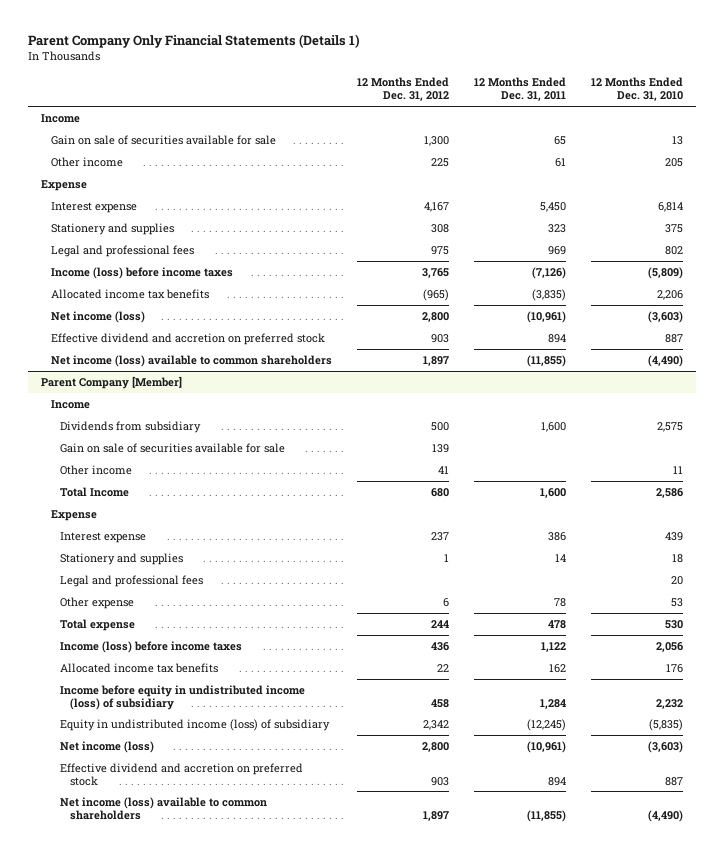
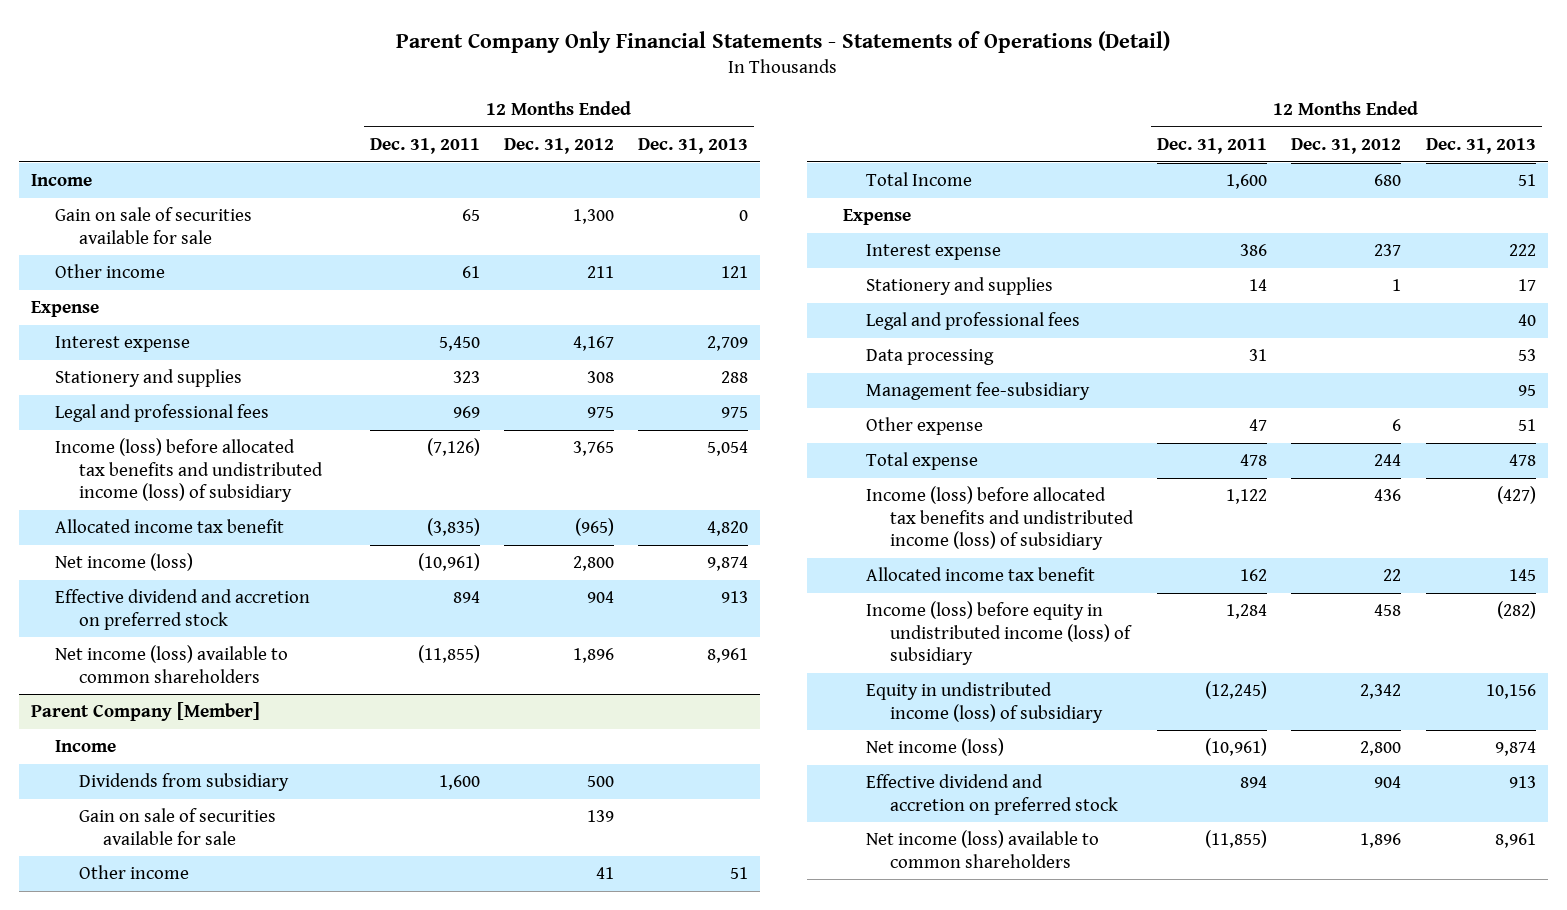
- Parent Company Only Financial Statements (Details 1)
+ Parent Company Only Financial Statements - Statements of Operations (Detail)
- | 12 Months Ended Dec. 31, 2012 | 12 Months Ended Dec. 31, 2011 | 12 Months Ended Dec. 31, 2010
+ | 12 Months Ended Dec. 31, 2011 | 12 Months Ended Dec. 31, 2012 | 12 Months Ended Dec. 31, 2013
- Other income | 225 | 61 | 205
+ Other income | 61 | 211 | 121
- Income (loss) before income taxes | 3,765 | (7,126) | (5,809)
- Allocated income tax benefits | (965) | (3,835) | 2,206
+ Income (loss) before allocated tax benefits and undistributed income (loss) of subsidiary | (7,126) | 3,765 | 5,054
+ Allocated income tax benefit | (3,835) | (965) | 4,820
- Effective dividend and accretion on preferred stock | 903 | 894 | 887
- Net income (loss) available to common shareholders | 1,897 | (11,855) | (4,490)
+ Effective dividend and accretion on preferred stock | 894 | 904 | 913
+ Net income (loss) available to common shareholders | (11,855) | 1,896 | 8,961
@ Parent Company [Member]
- Other expense | 6 | 78 | 53
+ Data processing | 31 | | 53
+ Management fee-subsidiary | | | 95
+ Other expense | 47 | 6 | 51
- Income (loss) before income taxes | 436 | 1,122 | 2,056
- Allocated income tax benefits | 22 | 162 | 176
- Income before equity in undistributed income (loss) of subsidiary | 458 | 1,284 | 2,232
+ Income (loss) before allocated tax benefits and undistributed income (loss) of subsidiary | 1,122 | 436 | (427)
+ Allocated income tax benefit | 162 | 22 | 145
+ Income (loss) before equity in undistributed income (loss) of subsidiary | 1,284 | 458 | (282)
- Effective dividend and accretion on preferred stock | 903 | 894 | 887
- Net income (loss) available to common shareholders | 1,897 | (11,855) | (4,490)
+ Effective dividend and accretion on preferred stock | 894 | 904 | 913
+ Net income (loss) available to common shareholders | (11,855) | 1,896 | 8,961

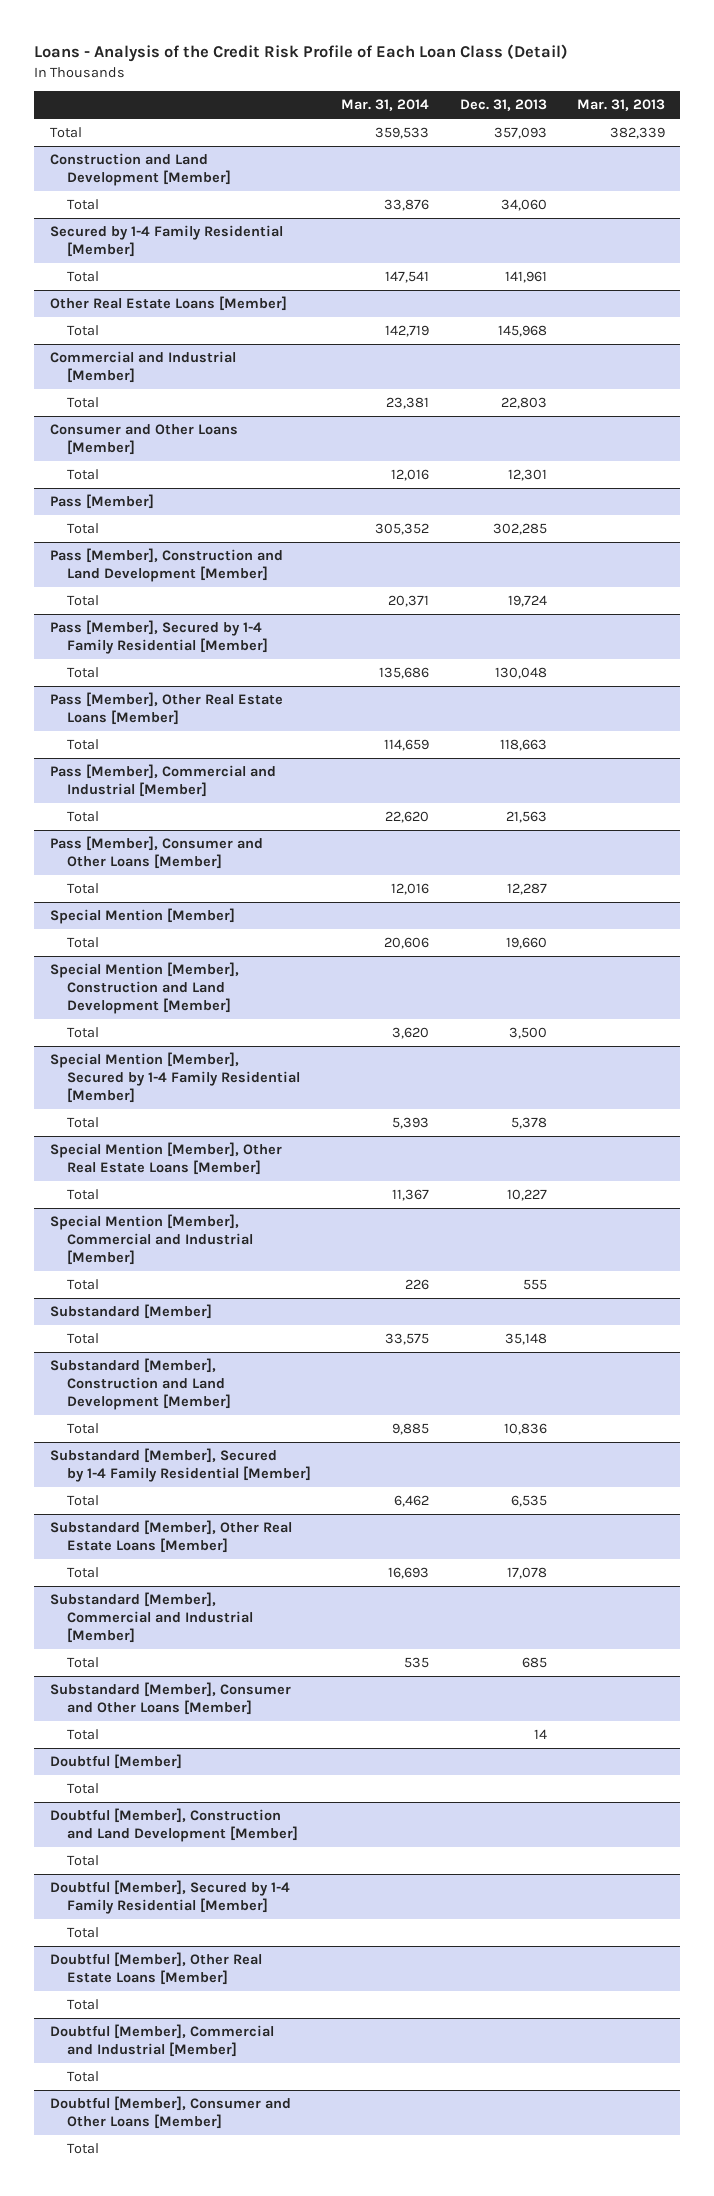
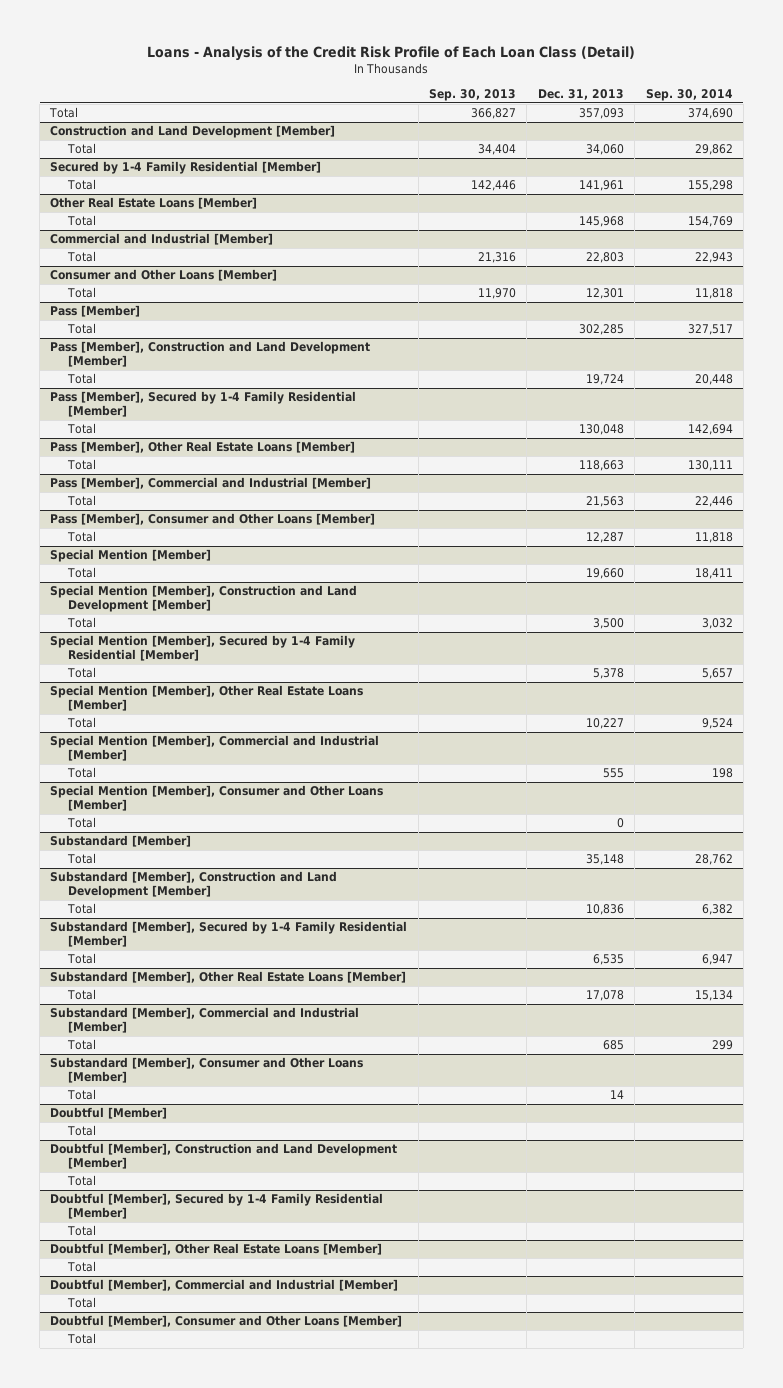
- | Mar. 31, 2014 | Dec. 31, 2013 | Mar. 31, 2013
+ | Sep. 30, 2013 | Dec. 31, 2013 | Sep. 30, 2014
+ Special Mention [Member], Consumer and Other Loans [Member]
+ Total | | 0 |

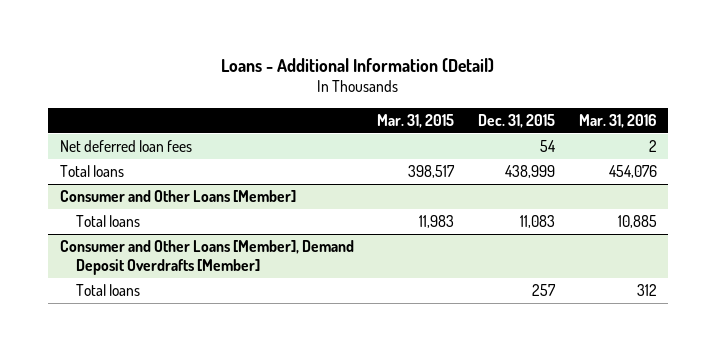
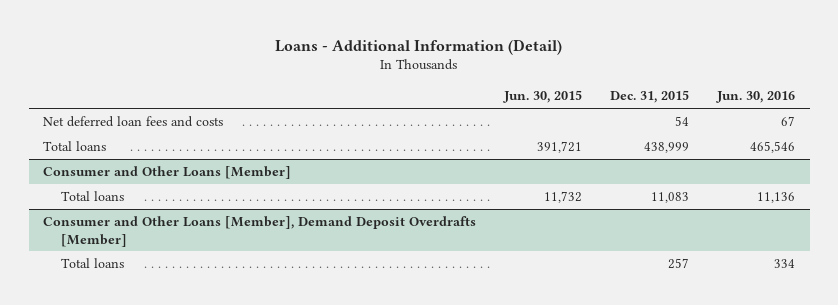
- | Mar. 31, 2015 | Dec. 31, 2015 | Mar. 31, 2016
+ | Jun. 30, 2015 | Dec. 31, 2015 | Jun. 30, 2016
- Net deferred loan fees | | 54 | 2
+ Net deferred loan fees and costs | | 54 | 67

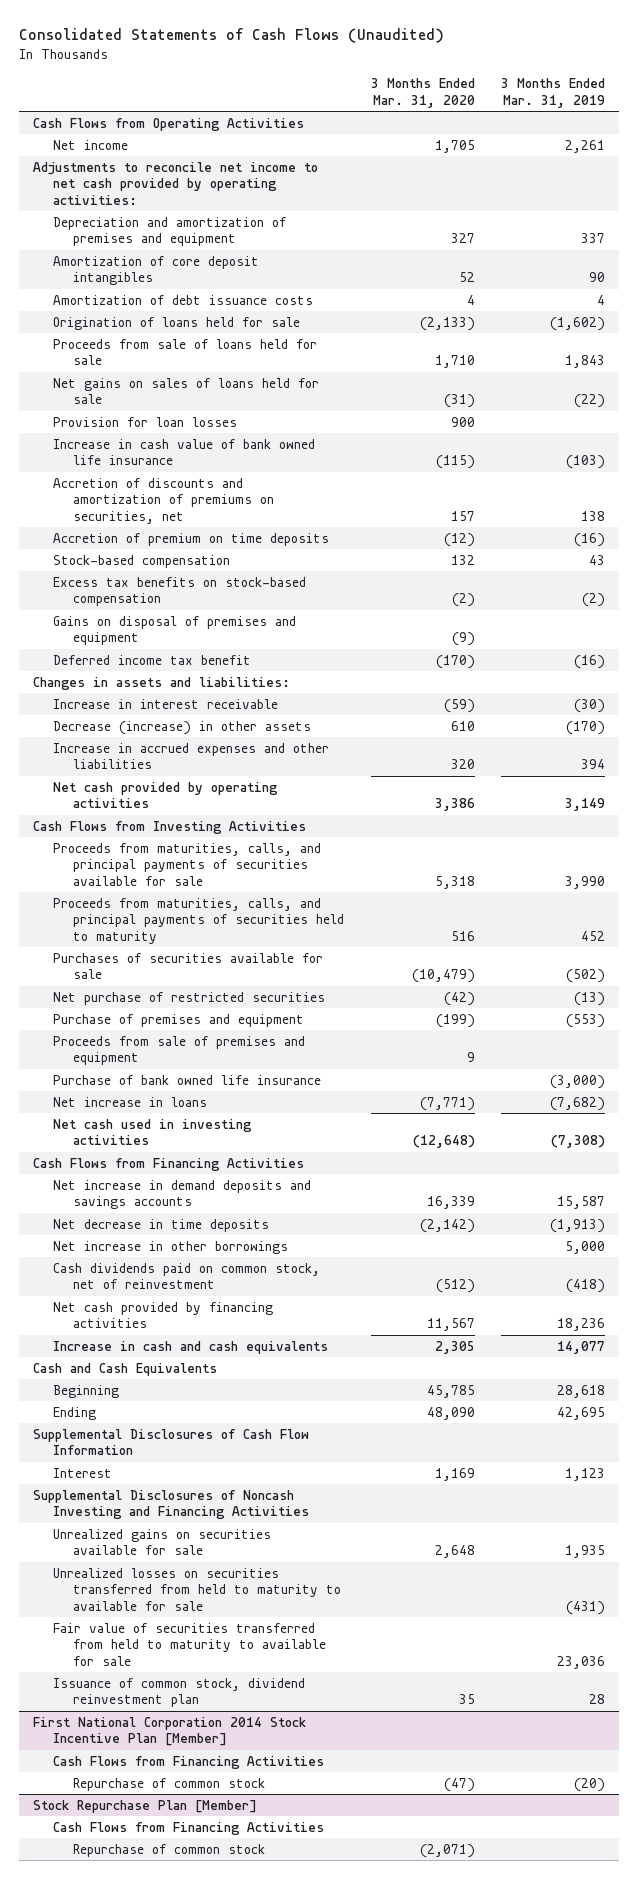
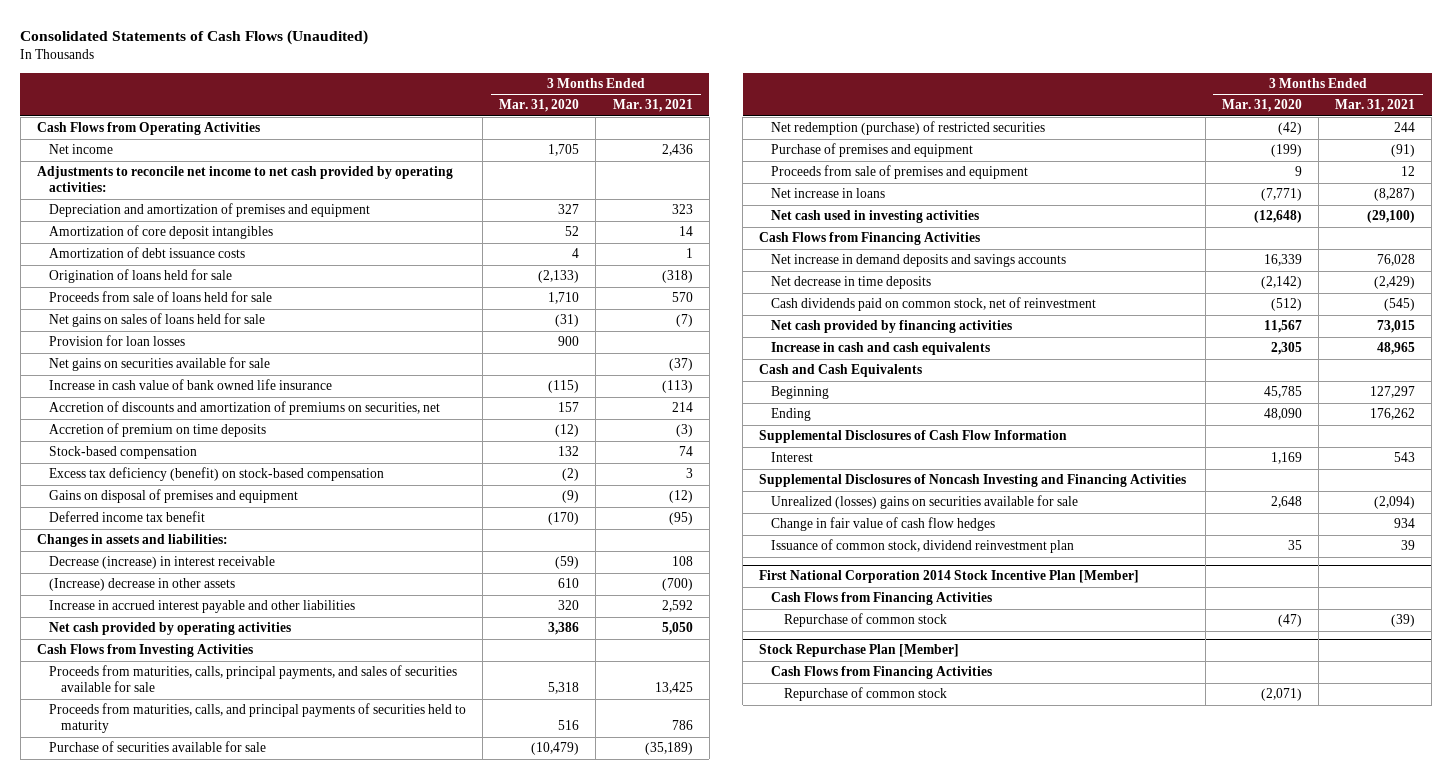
- | 3 Months Ended Mar. 31, 2020 | 3 Months Ended Mar. 31, 2019
+ | 3 Months Ended Mar. 31, 2020 | 3 Months Ended Mar. 31, 2021
+ Net gains on securities available for sale | | (37)
- Excess tax benefits on stock-based compensation | (2) | (2)
+ Excess tax deficiency (benefit) on stock-based compensation | (2) | 3
- Increase in interest receivable | (59) | (30)
- Decrease (increase) in other assets | 610 | (170)
- Increase in accrued expenses and other liabilities | 320 | 394
+ Decrease (increase) in interest receivable | (59) | 108
+ (Increase) decrease in other assets | 610 | (700)
+ Increase in accrued interest payable and other liabilities | 320 | 2,592
- Proceeds from maturities, calls, and principal payments of securities available for sale | 5,318 | 3,990
+ Proceeds from maturities, calls, principal payments, and sales of securities available for sale | 5,318 | 13,425
- Purchases of securities available for sale | (10,479) | (502)
- Net purchase of restricted securities | (42) | (13)
+ Purchase of securities available for sale | (10,479) | (35,189)
+ Net redemption (purchase) of restricted securities | (42) | 244
- Purchase of bank owned life insurance | | (3,000)
- Net increase in other borrowings | | 5,000
- Unrealized gains on securities available for sale | 2,648 | 1,935
- Unrealized losses on securities transferred from held to maturity to available for sale | | (431)
- Fair value of securities transferred from held to maturity to available for sale | | 23,036
+ Unrealized (losses) gains on securities available for sale | 2,648 | (2,094)
+ Change in fair value of cash flow hedges | | 934

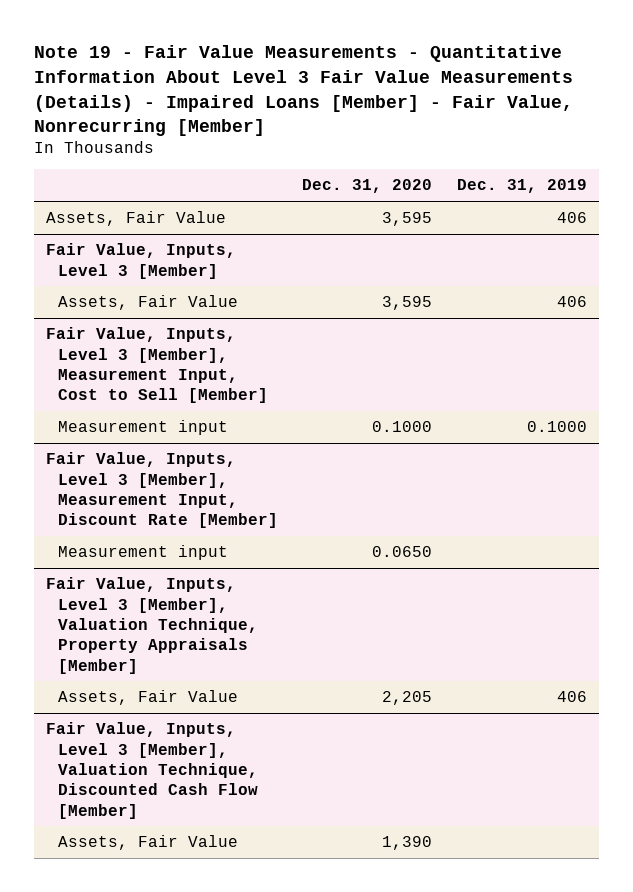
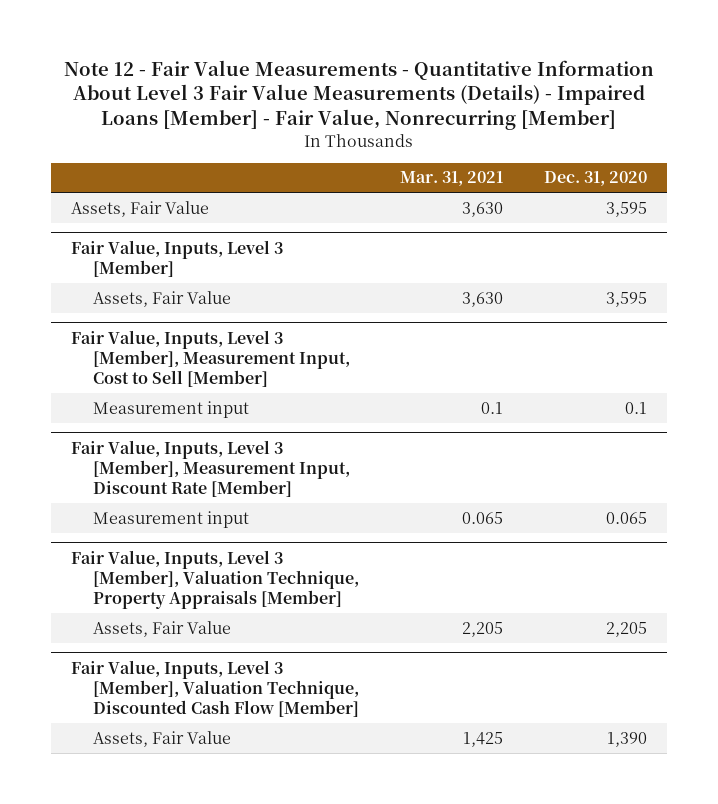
- Note 19 - Fair Value Measurements - Quantitative Information About Level 3 Fair Value Measurements (Details) - Impaired Loans [Member] - Fair Value, Nonrecurring [Member]
+ Note 12 - Fair Value Measurements - Quantitative Information About Level 3 Fair Value Measurements (Details) - Impaired Loans [Member] - Fair Value, Nonrecurring [Member]
- | Dec. 31, 2020 | Dec. 31, 2019
+ | Mar. 31, 2021 | Dec. 31, 2020
@ Fair Value, Inputs, Level 3 [Member], Measurement Input, Cost to Sell [Member]
- Measurement input | 0.1000 | 0.1000
+ Measurement input | 0.1 | 0.1
@ Fair Value, Inputs, Level 3 [Member], Measurement Input, Discount Rate [Member]
- Measurement input | 0.0650 |
+ Measurement input | 0.065 | 0.065

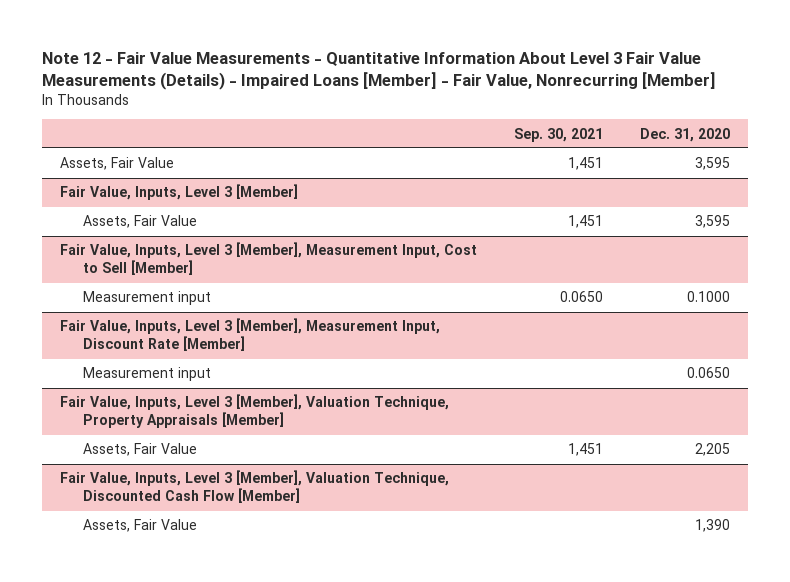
- | Mar. 31, 2021 | Dec. 31, 2020
+ | Sep. 30, 2021 | Dec. 31, 2020
@ Fair Value, Inputs, Level 3 [Member], Measurement Input, Cost to Sell [Member]
- Measurement input | 0.1 | 0.1
+ Measurement input | 0.0650 | 0.1000
@ Fair Value, Inputs, Level 3 [Member], Measurement Input, Discount Rate [Member]
- Measurement input | 0.065 | 0.065
+ Measurement input | | 0.0650

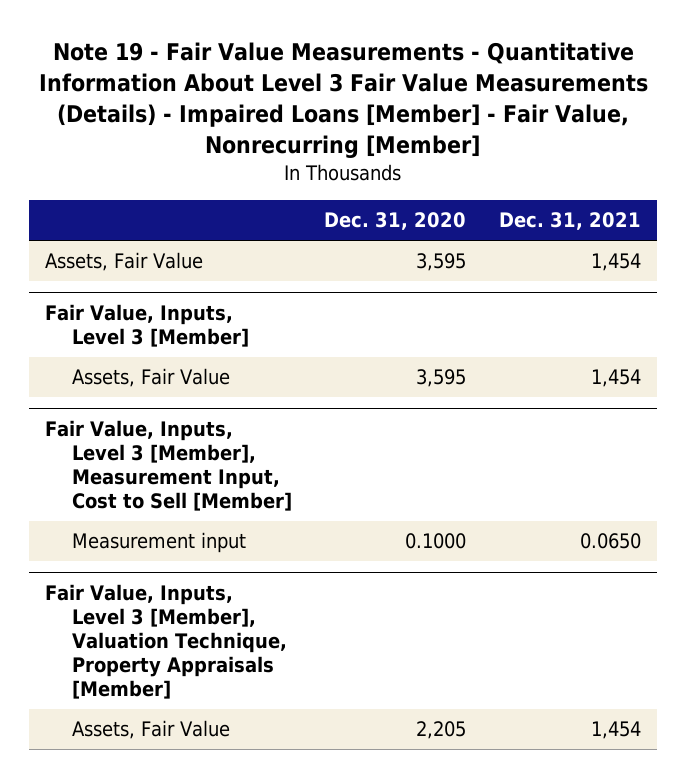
- Note 12 - Fair Value Measurements - Quantitative Information About Level 3 Fair Value Measurements (Details) - Impaired Loans [Member] - Fair Value, Nonrecurring [Member]
+ Note 19 - Fair Value Measurements - Quantitative Information About Level 3 Fair Value Measurements (Details) - Impaired Loans [Member] - Fair Value, Nonrecurring [Member]
- | Sep. 30, 2021 | Dec. 31, 2020
+ | Dec. 31, 2020 | Dec. 31, 2021
- Fair Value, Inputs, Level 3 [Member], Measurement Input, Discount Rate [Member]
- Measurement input | | 0.0650
- Fair Value, Inputs, Level 3 [Member], Valuation Technique, Discounted Cash Flow [Member]
- Assets, Fair Value | | 1,390

